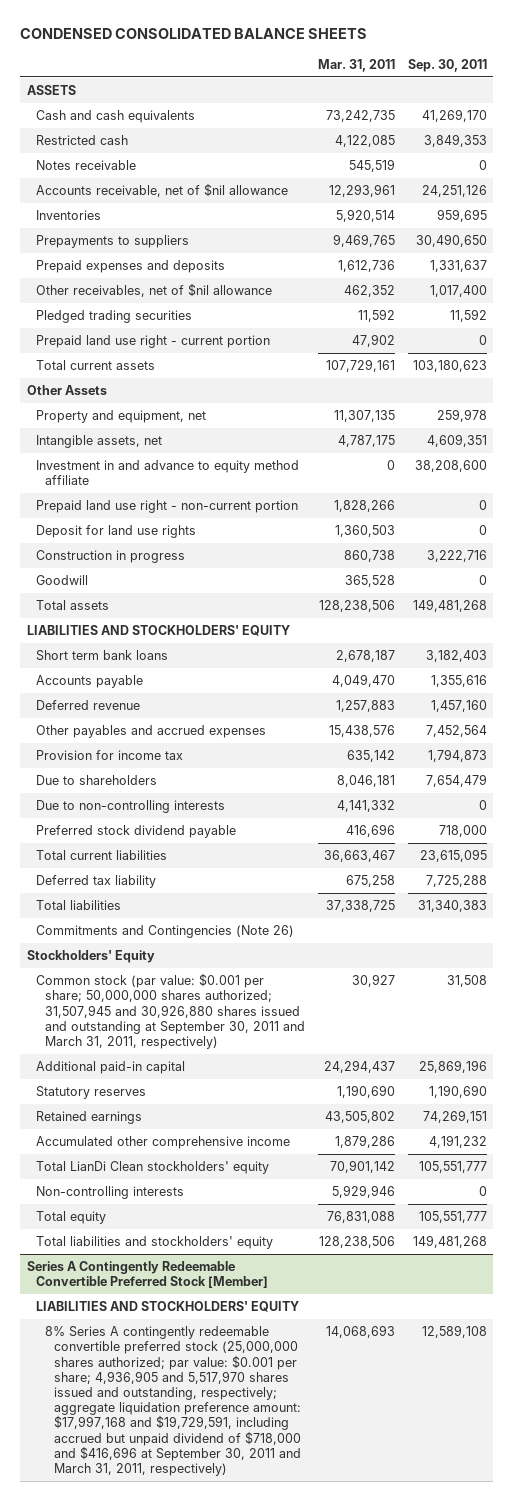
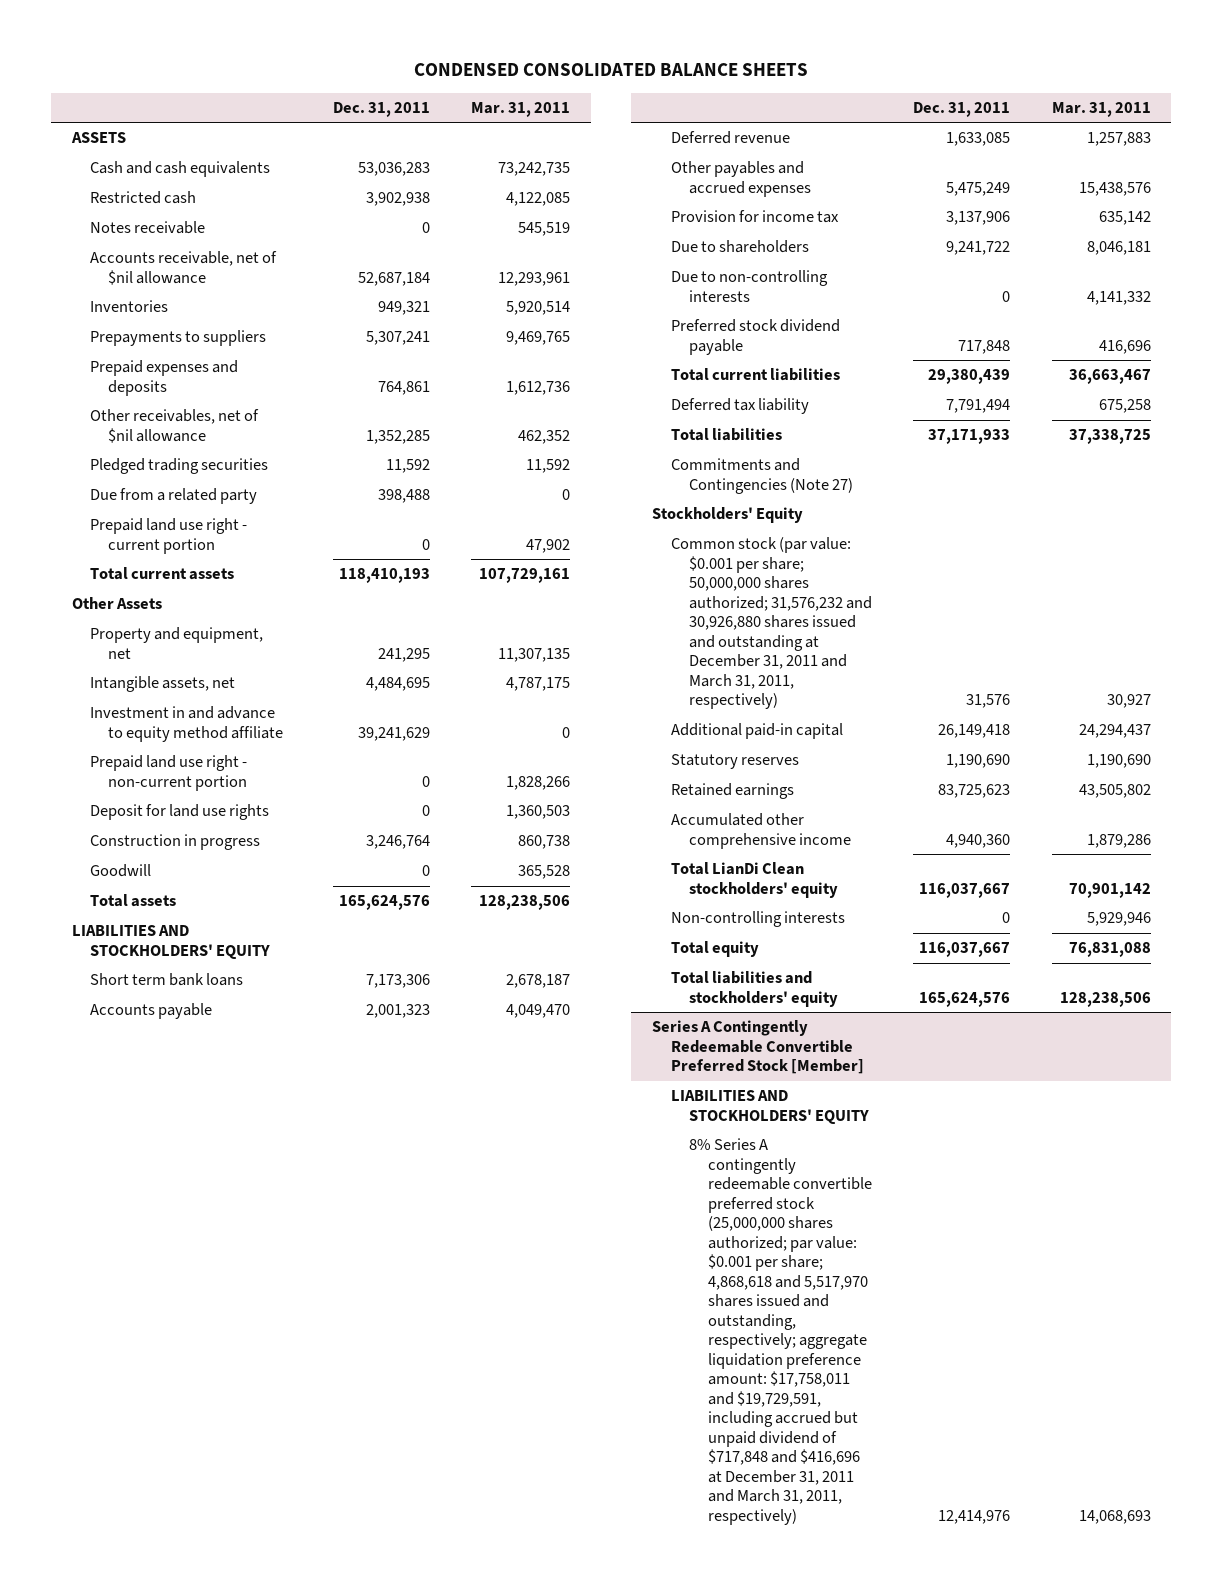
- | Mar. 31, 2011 | Sep. 30, 2011
+ | Dec. 31, 2011 | Mar. 31, 2011
+ Due from a related party | 398,488 | 0
- Commitments and Contingencies (Note 26)
+ Commitments and Contingencies (Note 27)
- Common stock (par value: $0.001 per share; 50,000,000 shares authorized; 31,507,945 and 30,926,880 shares issued and outstanding at September 30, 2011 and March 31, 2011, respectively) | 30,927 | 31,508
+ Common stock (par value: $0.001 per share; 50,000,000 shares authorized; 31,576,232 and 30,926,880 shares issued and outstanding at December 31, 2011 and March 31, 2011, respectively) | 31,576 | 30,927
@ Series A Contingently Redeemable Convertible Preferred Stock [Member]
- 8% Series A contingently redeemable convertible preferred stock (25,000,000 shares authorized; par value: $0.001 per share; 4,936,905 and 5,517,970 shares issued and outstanding, respectively; aggregate liquidation preference amount: $17,997,168 and $19,729,591, including accrued but unpaid dividend of $718,000 and $416,696 at September 30, 2011 and March 31, 2011, respectively) | 14,068,693 | 12,589,108
+ 8% Series A contingently redeemable convertible preferred stock (25,000,000 shares authorized; par value: $0.001 per share; 4,868,618 and 5,517,970 shares issued and outstanding, respectively; aggregate liquidation preference amount: $17,758,011 and $19,729,591, including accrued but unpaid dividend of $717,848 and $416,696 at December 31, 2011 and March 31, 2011, respectively) | 12,414,976 | 14,068,693

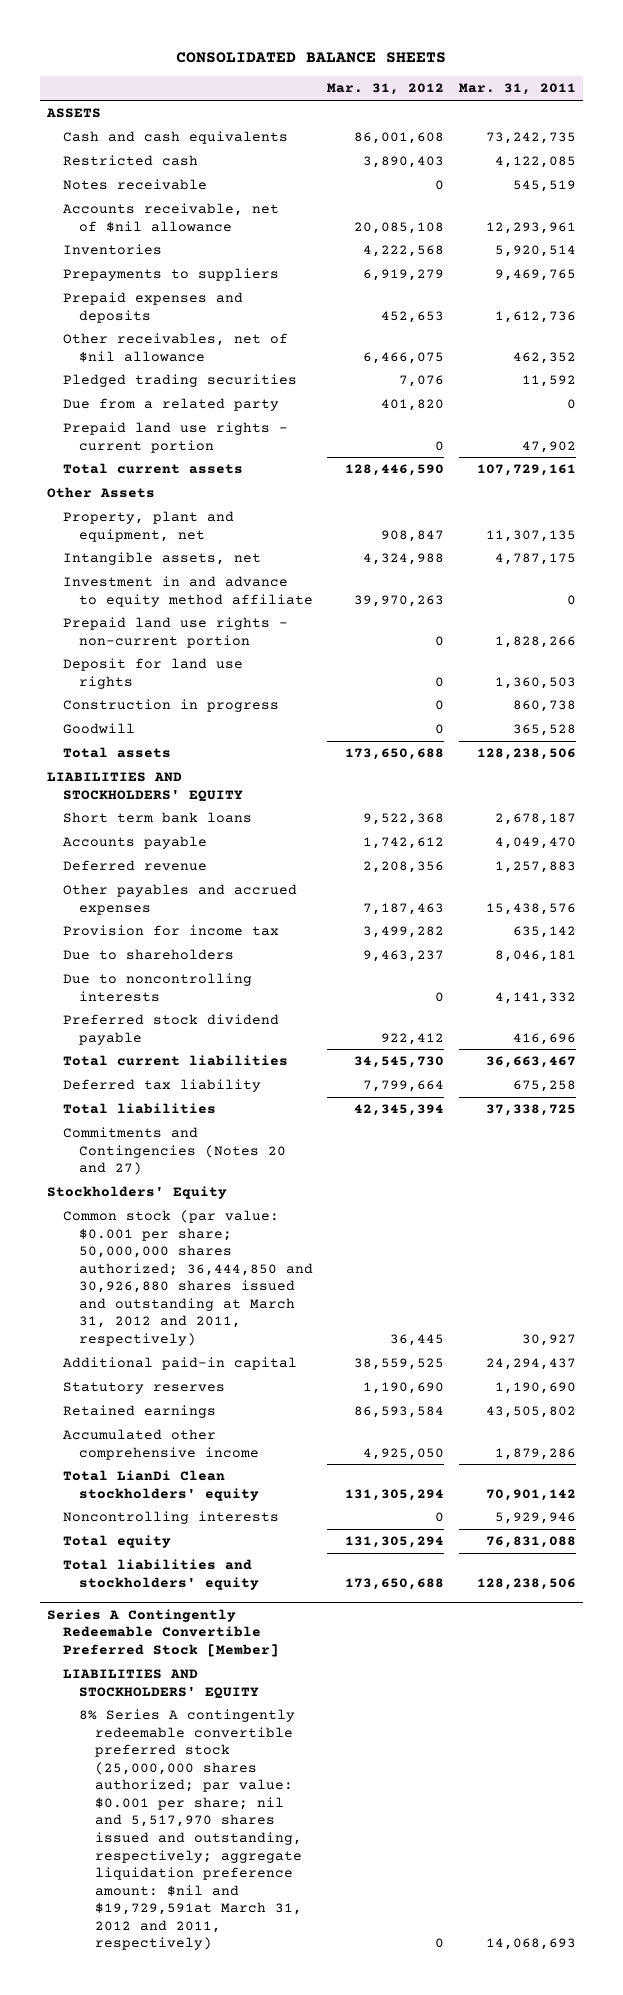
- CONDENSED CONSOLIDATED BALANCE SHEETS
+ CONSOLIDATED BALANCE SHEETS
- | Dec. 31, 2011 | Mar. 31, 2011
+ | Mar. 31, 2012 | Mar. 31, 2011
- Prepaid land use right - current portion | 0 | 47,902
+ Prepaid land use rights - current portion | 0 | 47,902
- Property and equipment, net | 241,295 | 11,307,135
+ Property, plant and equipment, net | 908,847 | 11,307,135
- Prepaid land use right - non-current portion | 0 | 1,828,266
+ Prepaid land use rights - non-current portion | 0 | 1,828,266
- Due to non-controlling interests | 0 | 4,141,332
+ Due to noncontrolling interests | 0 | 4,141,332
- Commitments and Contingencies (Note 27)
+ Commitments and Contingencies (Notes 20 and 27)
- Common stock (par value: $0.001 per share; 50,000,000 shares authorized; 31,576,232 and 30,926,880 shares issued and outstanding at December 31, 2011 and March 31, 2011, respectively) | 31,576 | 30,927
+ Common stock (par value: $0.001 per share; 50,000,000 shares authorized; 36,444,850 and 30,926,880 shares issued and outstanding at March 31, 2012 and 2011, respectively) | 36,445 | 30,927
- Non-controlling interests | 0 | 5,929,946
+ Noncontrolling interests | 0 | 5,929,946
@ Series A Contingently Redeemable Convertible Preferred Stock [Member]
- 8% Series A contingently redeemable convertible preferred stock (25,000,000 shares authorized; par value: $0.001 per share; 4,868,618 and 5,517,970 shares issued and outstanding, respectively; aggregate liquidation preference amount: $17,758,011 and $19,729,591, including accrued but unpaid dividend of $717,848 and $416,696 at December 31, 2011 and March 31, 2011, respectively) | 12,414,976 | 14,068,693
+ 8% Series A contingently redeemable convertible preferred stock (25,000,000 shares authorized; par value: $0.001 per share; nil and 5,517,970 shares issued and outstanding, respectively; aggregate liquidation preference amount: $nil and $19,729,591at March 31, 2012 and 2011, respectively) | 0 | 14,068,693

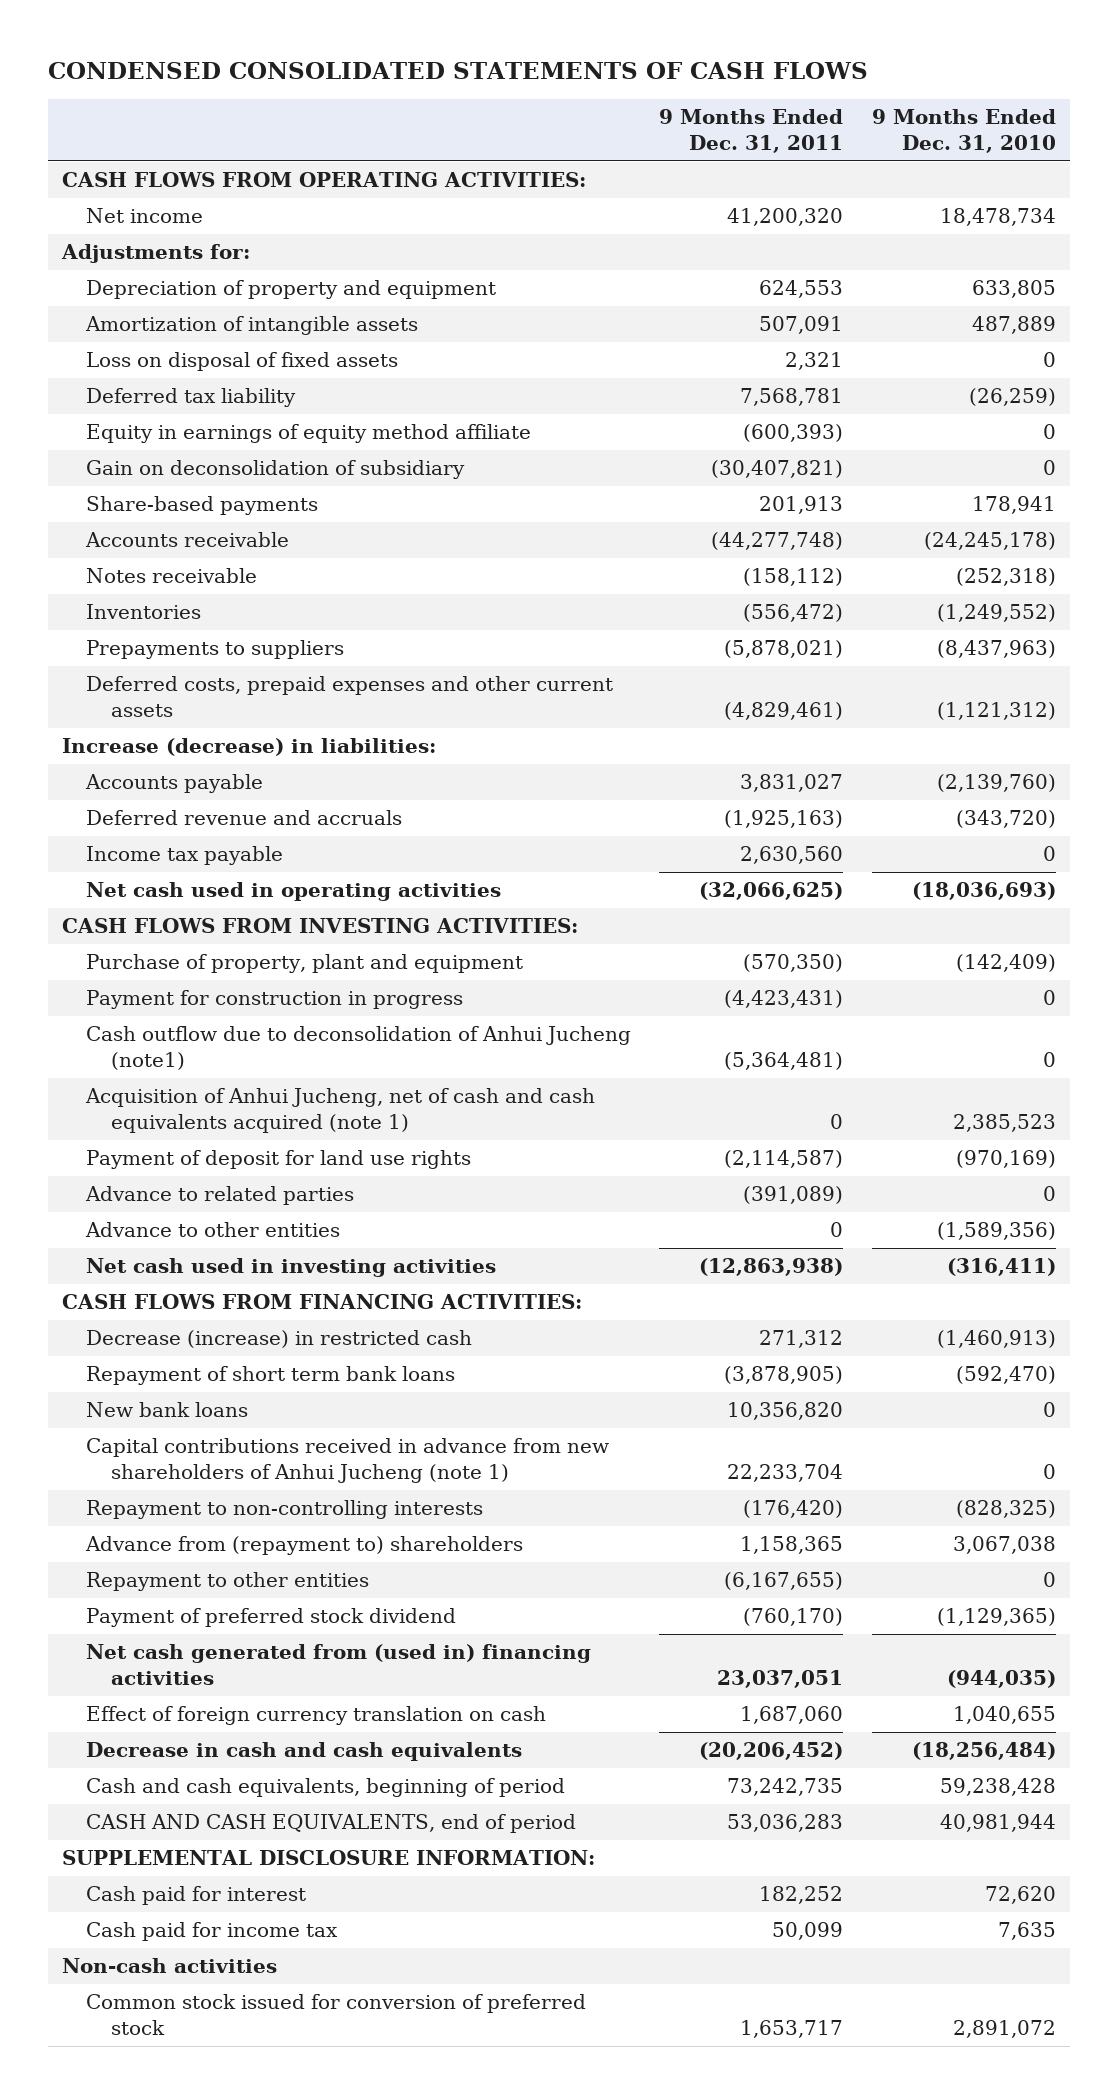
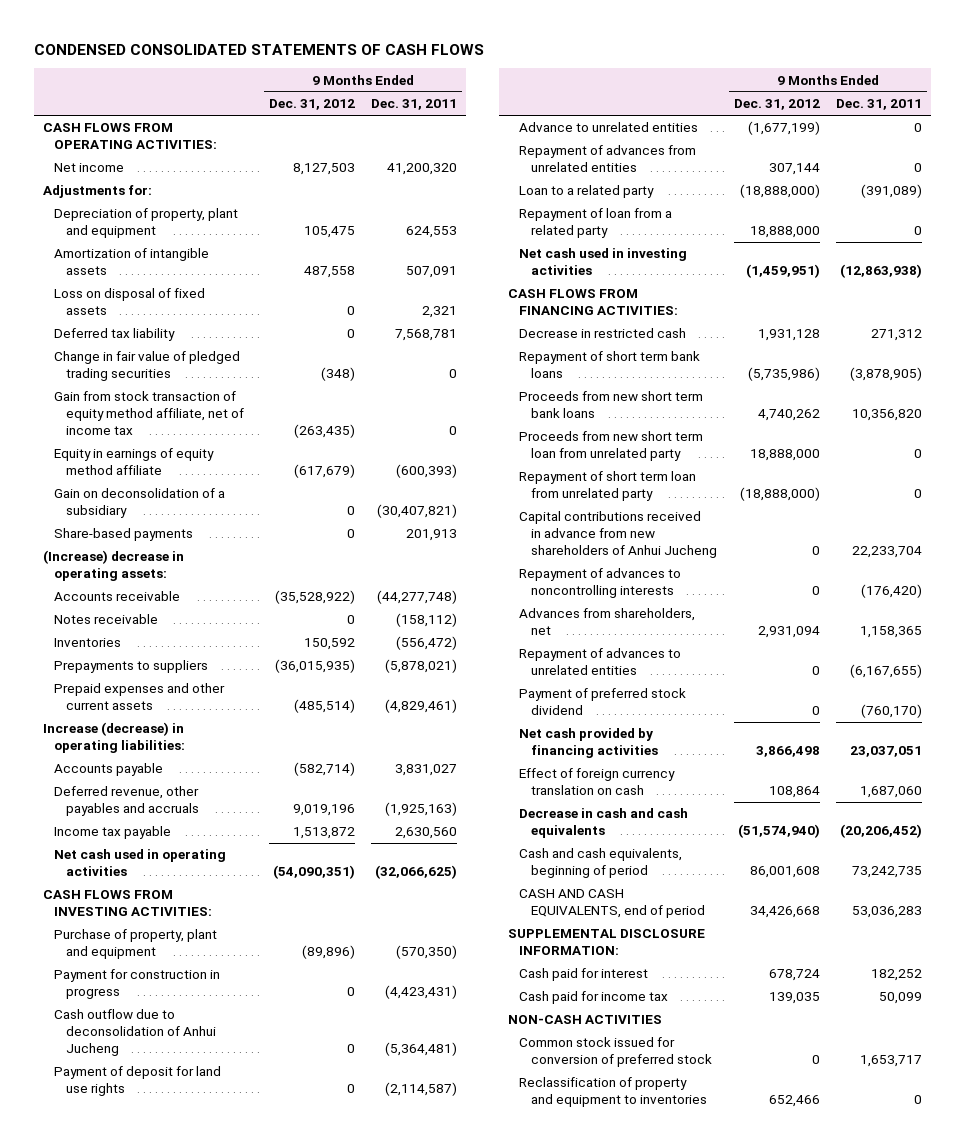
- | 9 Months Ended Dec. 31, 2011 | 9 Months Ended Dec. 31, 2010
+ | 9 Months Ended Dec. 31, 2012 | 9 Months Ended Dec. 31, 2011
- Depreciation of property and equipment | 624,553 | 633,805
+ Depreciation of property, plant and equipment | 105,475 | 624,553
+ Change in fair value of pledged trading securities | (348) | 0
+ Gain from stock transaction of equity method affiliate, net of income tax | (263,435) | 0
- Gain on deconsolidation of subsidiary | (30,407,821) | 0
+ Gain on deconsolidation of a subsidiary | 0 | (30,407,821)
+ (Increase) decrease in operating assets:
- Deferred costs, prepaid expenses and other current assets | (4,829,461) | (1,121,312)
- Increase (decrease) in liabilities:
+ Prepaid expenses and other current assets | (485,514) | (4,829,461)
+ Increase (decrease) in operating liabilities:
- Deferred revenue and accruals | (1,925,163) | (343,720)
+ Deferred revenue, other payables and accruals | 9,019,196 | (1,925,163)
- Cash outflow due to deconsolidation of Anhui Jucheng (note1) | (5,364,481) | 0
- Acquisition of Anhui Jucheng, net of cash and cash equivalents acquired (note 1) | 0 | 2,385,523
+ Cash outflow due to deconsolidation of Anhui Jucheng | 0 | (5,364,481)
- Advance to related parties | (391,089) | 0
- Advance to other entities | 0 | (1,589,356)
+ Advance to unrelated entities | (1,677,199) | 0
+ Repayment of advances from unrelated entities | 307,144 | 0
+ Loan to a related party | (18,888,000) | (391,089)
+ Repayment of loan from a related party | 18,888,000 | 0
- Decrease (increase) in restricted cash | 271,312 | (1,460,913)
+ Decrease in restricted cash | 1,931,128 | 271,312
- New bank loans | 10,356,820 | 0
- Capital contributions received in advance from new shareholders of Anhui Jucheng (note 1) | 22,233,704 | 0
- Repayment to non-controlling interests | (176,420) | (828,325)
- Advance from (repayment to) shareholders | 1,158,365 | 3,067,038
- Repayment to other entities | (6,167,655) | 0
+ Proceeds from new short term bank loans | 4,740,262 | 10,356,820
+ Proceeds from new short term loan from unrelated party | 18,888,000 | 0
+ Repayment of short term loan from unrelated party | (18,888,000) | 0
+ Capital contributions received in advance from new shareholders of Anhui Jucheng | 0 | 22,233,704
+ Repayment of advances to noncontrolling interests | 0 | (176,420)
+ Advances from shareholders, net | 2,931,094 | 1,158,365
+ Repayment of advances to unrelated entities | 0 | (6,167,655)
- Net cash generated from (used in) financing activities | 23,037,051 | (944,035)
+ Net cash provided by financing activities | 3,866,498 | 23,037,051
- Non-cash activities
+ NON-CASH ACTIVITIES
+ Reclassification of property and equipment to inventories | 652,466 | 0

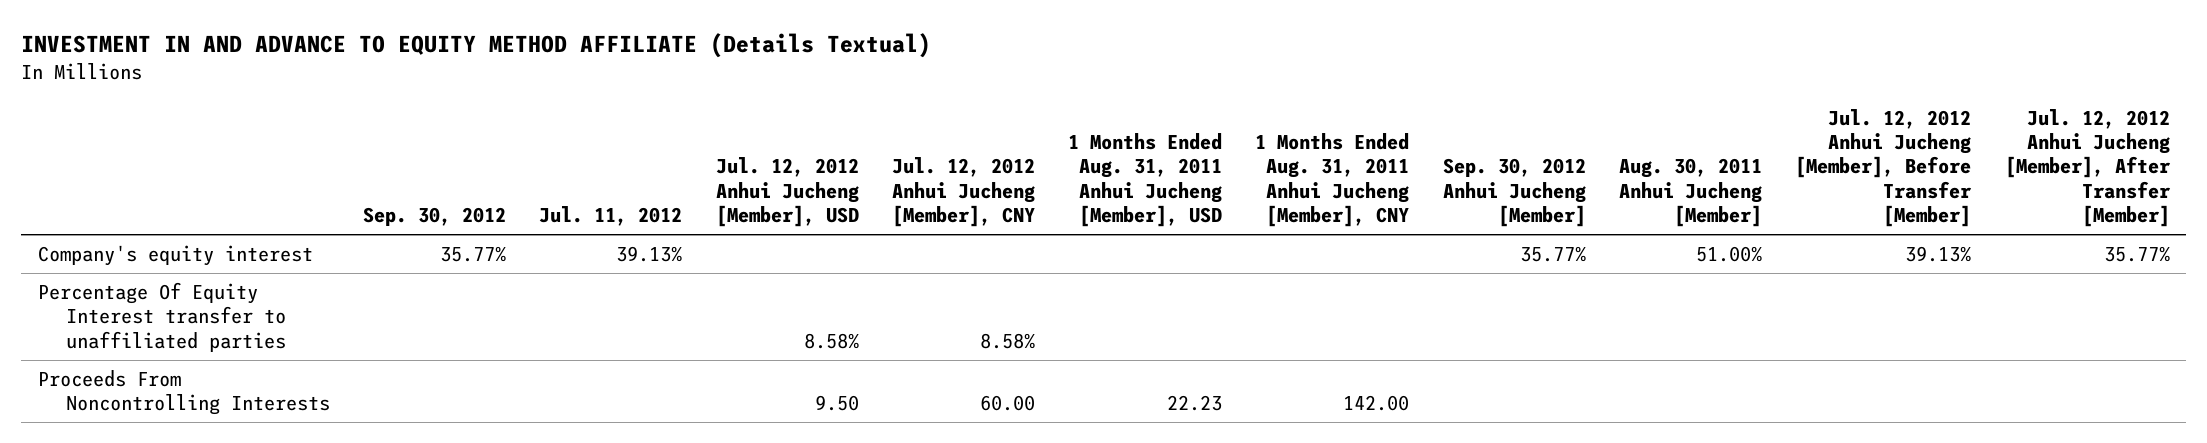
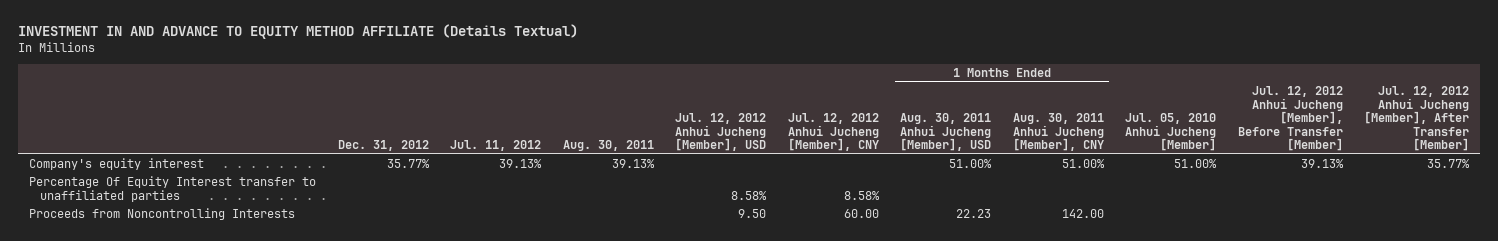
- | Sep. 30, 2012 | Jul. 11, 2012 | Jul. 12, 2012 Anhui Jucheng [Member], USD | Jul. 12, 2012 Anhui Jucheng [Member], CNY | 1 Months Ended Aug. 31, 2011 Anhui Jucheng [Member], USD | 1 Months Ended Aug. 31, 2011 Anhui Jucheng [Member], CNY | Sep. 30, 2012 Anhui Jucheng [Member] | Aug. 30, 2011 Anhui Jucheng [Member] | Jul. 12, 2012 Anhui Jucheng [Member], Before Transfer [Member] | Jul. 12, 2012 Anhui Jucheng [Member], After Transfer [Member]
+ | Dec. 31, 2012 | Jul. 11, 2012 | Aug. 30, 2011 | Jul. 12, 2012 Anhui Jucheng [Member], USD | Jul. 12, 2012 Anhui Jucheng [Member], CNY | 1 Months Ended Aug. 30, 2011 Anhui Jucheng [Member], USD | 1 Months Ended Aug. 30, 2011 Anhui Jucheng [Member], CNY | Jul. 05, 2010 Anhui Jucheng [Member] | Jul. 12, 2012 Anhui Jucheng [Member], Before Transfer [Member] | Jul. 12, 2012 Anhui Jucheng [Member], After Transfer [Member]
- Proceeds From Noncontrolling Interests | | | 9.50 | 60.00 | 22.23 | 142.00 | | | |
+ Proceeds from Noncontrolling Interests | | | | 9.50 | 60.00 | 22.23 | 142.00 | | |

